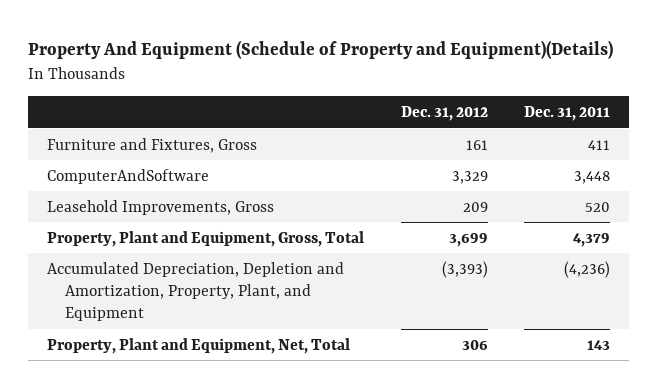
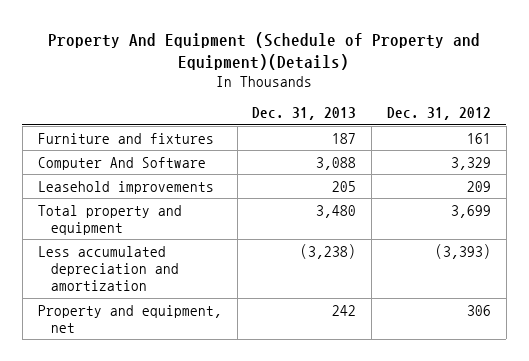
- | Dec. 31, 2012 | Dec. 31, 2011
+ | Dec. 31, 2013 | Dec. 31, 2012
- Furniture and Fixtures, Gross | 161 | 411
- ComputerAndSoftware | 3,329 | 3,448
- Leasehold Improvements, Gross | 209 | 520
- Property, Plant and Equipment, Gross, Total | 3,699 | 4,379
- Accumulated Depreciation, Depletion and Amortization, Property, Plant, and Equipment | (3,393) | (4,236)
- Property, Plant and Equipment, Net, Total | 306 | 143
+ Furniture and fixtures | 187 | 161
+ Computer And Software | 3,088 | 3,329
+ Leasehold improvements | 205 | 209
+ Total property and equipment | 3,480 | 3,699
+ Less accumulated depreciation and amortization | (3,238) | (3,393)
+ Property and equipment, net | 242 | 306

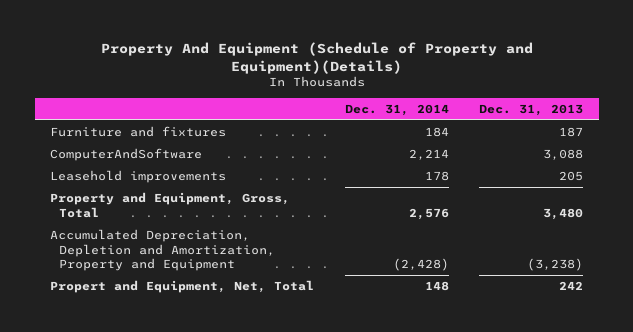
- | Dec. 31, 2013 | Dec. 31, 2012
+ | Dec. 31, 2014 | Dec. 31, 2013
- Computer And Software | 3,088 | 3,329
+ ComputerAndSoftware | 2,214 | 3,088
- Total property and equipment | 3,480 | 3,699
- Less accumulated depreciation and amortization | (3,238) | (3,393)
- Property and equipment, net | 242 | 306
+ Property and Equipment, Gross, Total | 2,576 | 3,480
+ Accumulated Depreciation, Depletion and Amortization, Property and Equipment | (2,428) | (3,238)
+ Propert and Equipment, Net, Total | 148 | 242

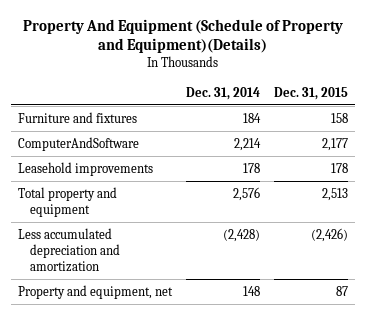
- | Dec. 31, 2014 | Dec. 31, 2013
+ | Dec. 31, 2014 | Dec. 31, 2015
- Property and Equipment, Gross, Total | 2,576 | 3,480
- Accumulated Depreciation, Depletion and Amortization, Property and Equipment | (2,428) | (3,238)
- Propert and Equipment, Net, Total | 148 | 242
+ Total property and equipment | 2,576 | 2,513
+ Less accumulated depreciation and amortization | (2,428) | (2,426)
+ Property and equipment, net | 148 | 87

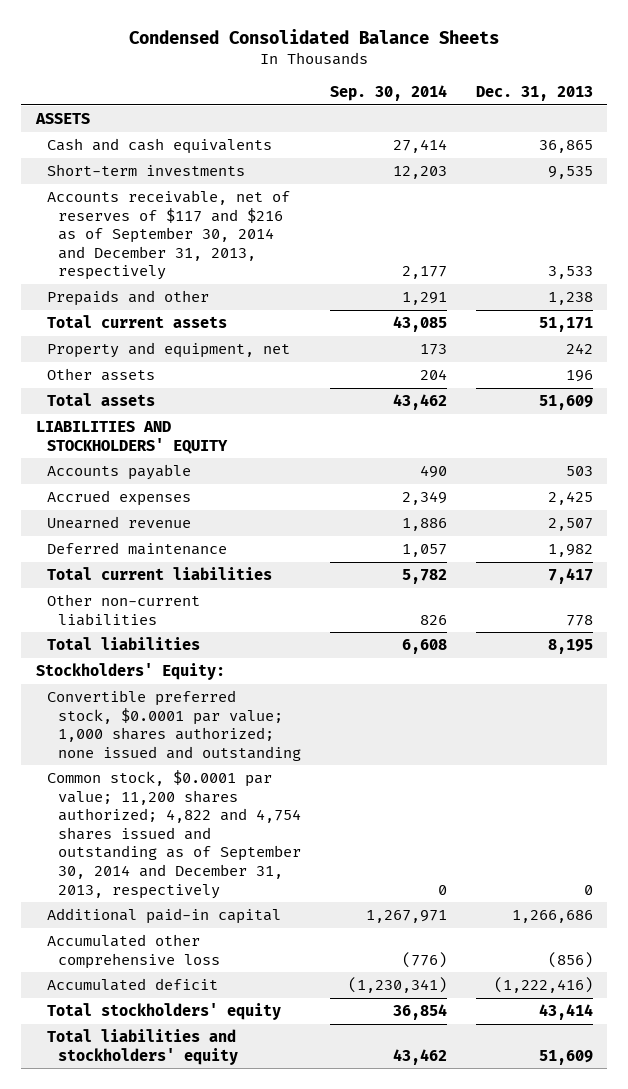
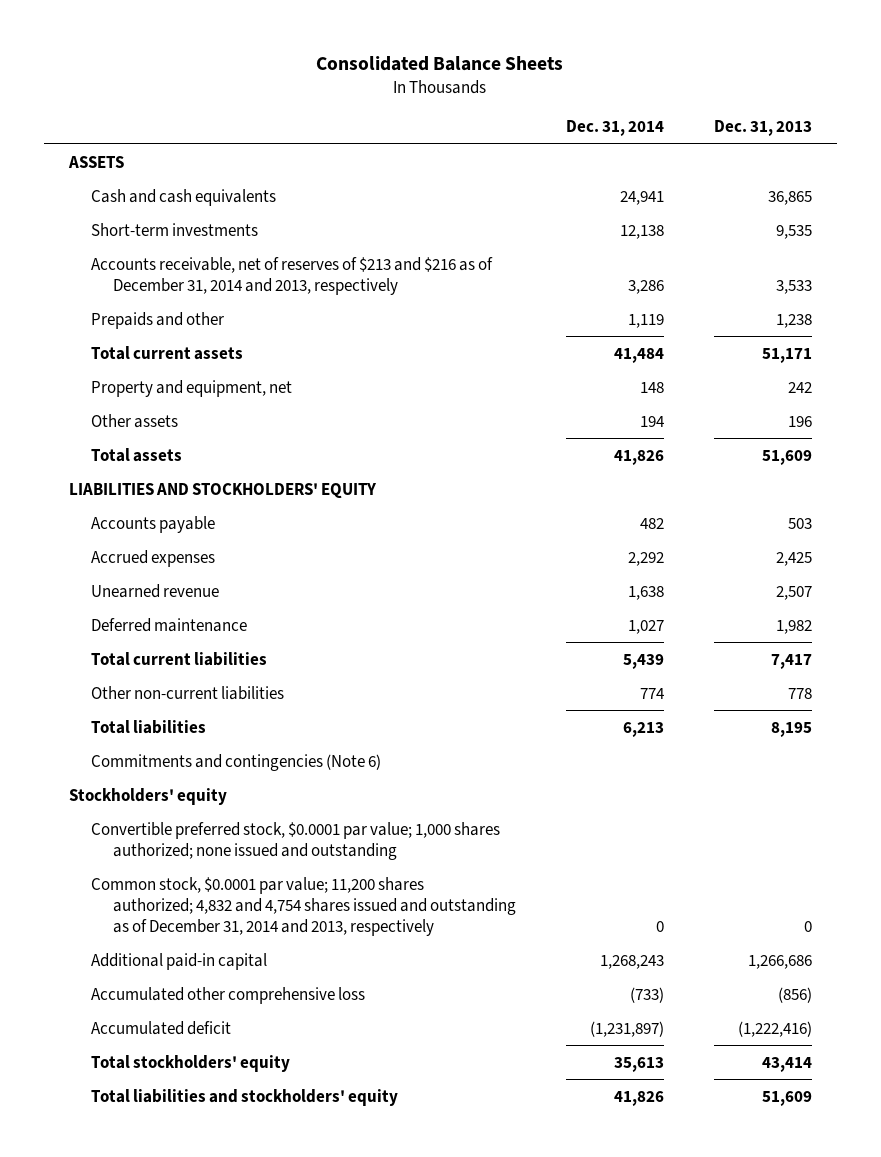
- Condensed Consolidated Balance Sheets
+ Consolidated Balance Sheets
- | Sep. 30, 2014 | Dec. 31, 2013
+ | Dec. 31, 2014 | Dec. 31, 2013
- Accounts receivable, net of reserves of $117 and $216 as of September 30, 2014 and December 31, 2013, respectively | 2,177 | 3,533
+ Accounts receivable, net of reserves of $213 and $216 as of December 31, 2014 and 2013, respectively | 3,286 | 3,533
- Stockholders' Equity:
+ Commitments and contingencies (Note 6)
+ Stockholders' equity
- Common stock, $0.0001 par value; 11,200 shares authorized; 4,822 and 4,754 shares issued and outstanding as of September 30, 2014 and December 31, 2013, respectively | 0 | 0
+ Common stock, $0.0001 par value; 11,200 shares authorized; 4,832 and 4,754 shares issued and outstanding as of December 31, 2014 and 2013, respectively | 0 | 0

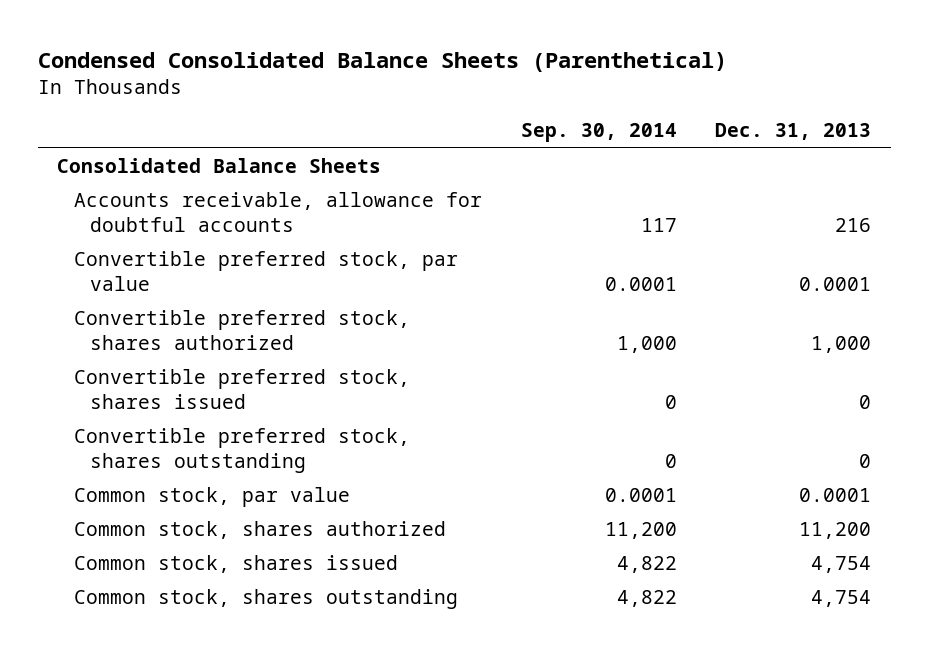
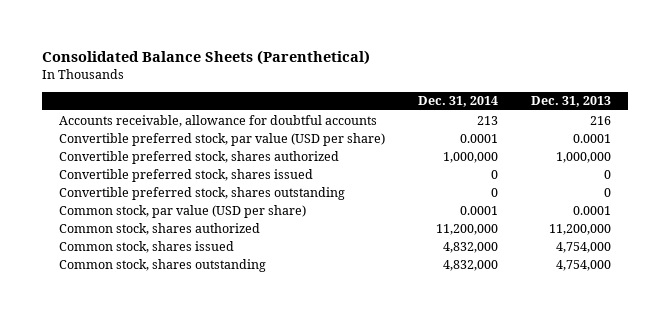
- Condensed Consolidated Balance Sheets (Parenthetical)
+ Consolidated Balance Sheets (Parenthetical)
- | Sep. 30, 2014 | Dec. 31, 2013
+ | Dec. 31, 2014 | Dec. 31, 2013
- Consolidated Balance Sheets
- Convertible preferred stock, par value | 0.0001 | 0.0001
- Convertible preferred stock, shares authorized | 1,000 | 1,000
+ Convertible preferred stock, par value (USD per share) | 0.0001 | 0.0001
+ Convertible preferred stock, shares authorized | 1,000,000 | 1,000,000
- Common stock, par value | 0.0001 | 0.0001
- Common stock, shares authorized | 11,200 | 11,200
- Common stock, shares issued | 4,822 | 4,754
- Common stock, shares outstanding | 4,822 | 4,754
+ Common stock, par value (USD per share) | 0.0001 | 0.0001
+ Common stock, shares authorized | 11,200,000 | 11,200,000
+ Common stock, shares issued | 4,832,000 | 4,754,000
+ Common stock, shares outstanding | 4,832,000 | 4,754,000

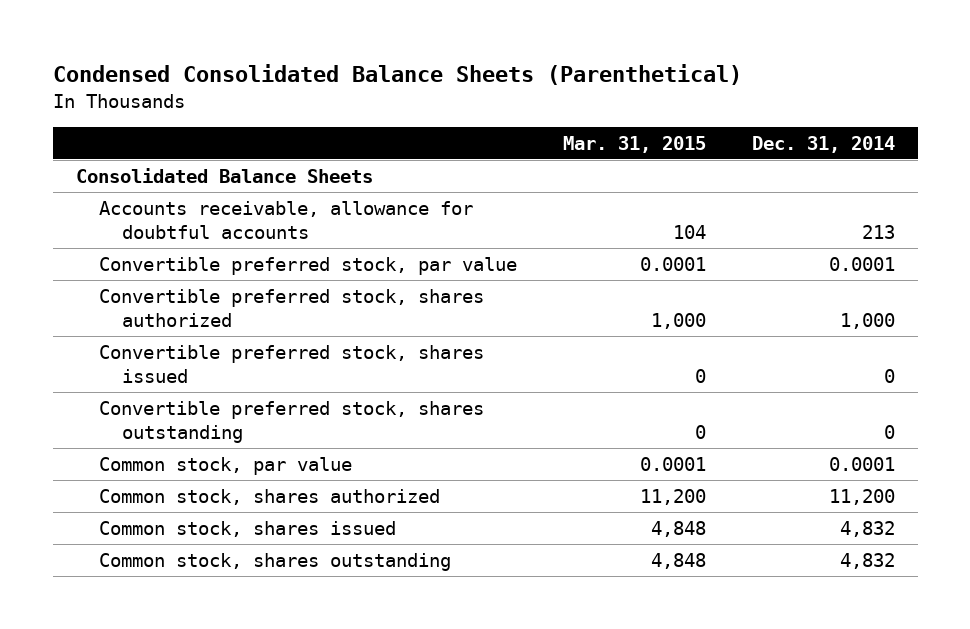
- Consolidated Balance Sheets (Parenthetical)
+ Condensed Consolidated Balance Sheets (Parenthetical)
- | Dec. 31, 2014 | Dec. 31, 2013
+ | Mar. 31, 2015 | Dec. 31, 2014
+ Consolidated Balance Sheets
- Convertible preferred stock, par value (USD per share) | 0.0001 | 0.0001
- Convertible preferred stock, shares authorized | 1,000,000 | 1,000,000
+ Convertible preferred stock, par value | 0.0001 | 0.0001
+ Convertible preferred stock, shares authorized | 1,000 | 1,000
- Common stock, par value (USD per share) | 0.0001 | 0.0001
- Common stock, shares authorized | 11,200,000 | 11,200,000
- Common stock, shares issued | 4,832,000 | 4,754,000
- Common stock, shares outstanding | 4,832,000 | 4,754,000
+ Common stock, par value | 0.0001 | 0.0001
+ Common stock, shares authorized | 11,200 | 11,200
+ Common stock, shares issued | 4,848 | 4,832
+ Common stock, shares outstanding | 4,848 | 4,832

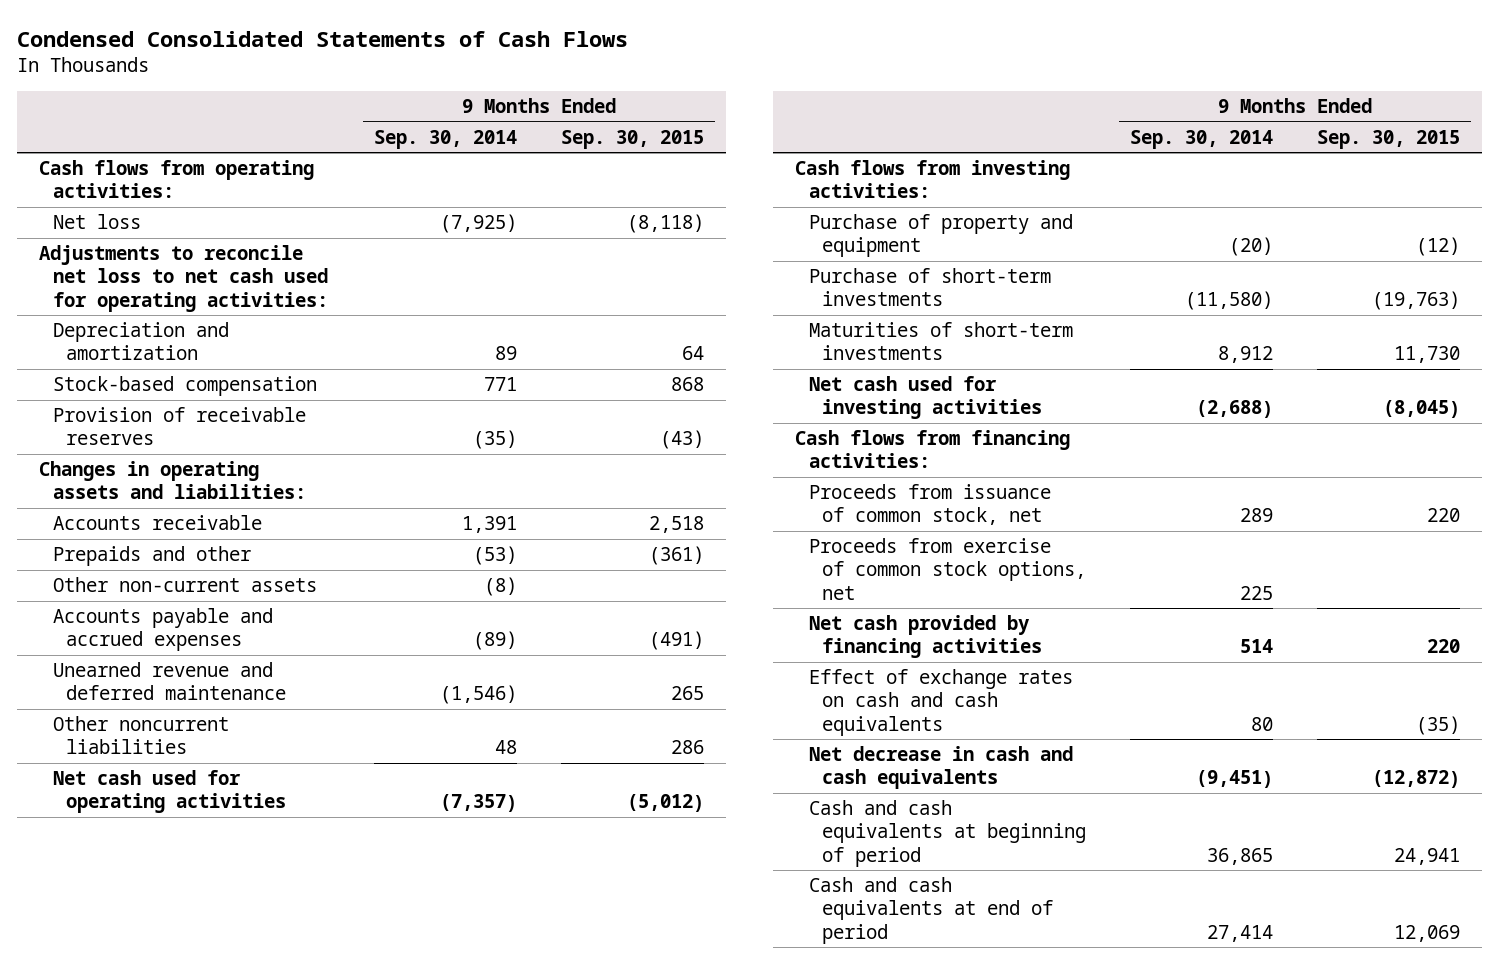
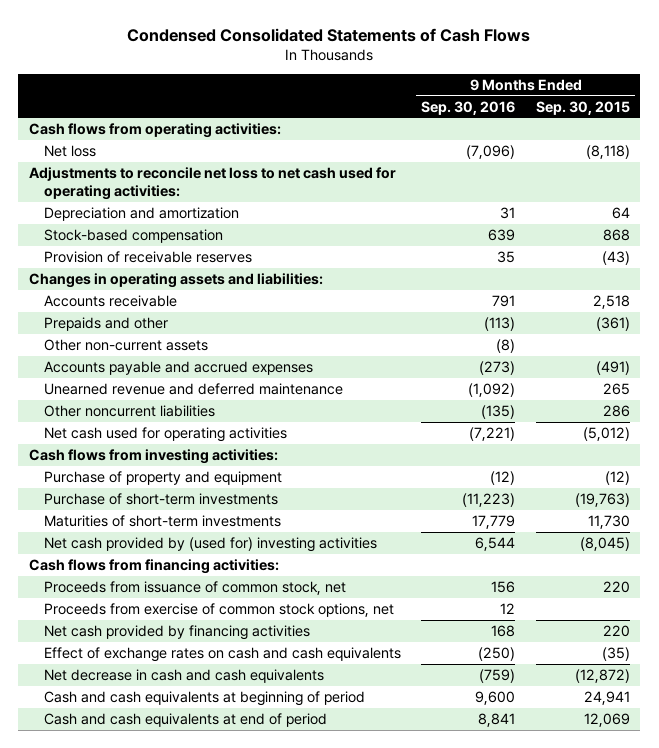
- | 9 Months Ended Sep. 30, 2014 | 9 Months Ended Sep. 30, 2015
+ | 9 Months Ended Sep. 30, 2016 | 9 Months Ended Sep. 30, 2015
- Net cash used for investing activities | (2,688) | (8,045)
+ Net cash provided by (used for) investing activities | 6,544 | (8,045)

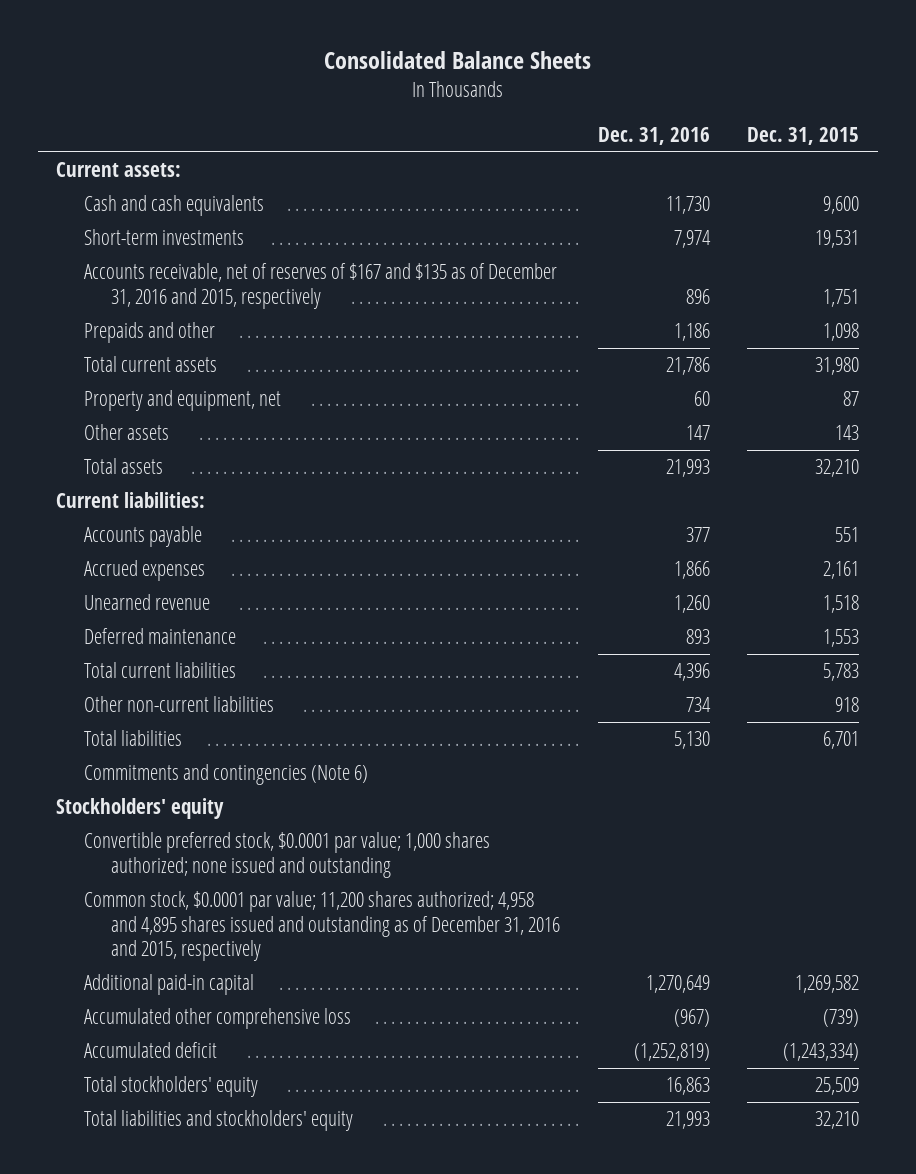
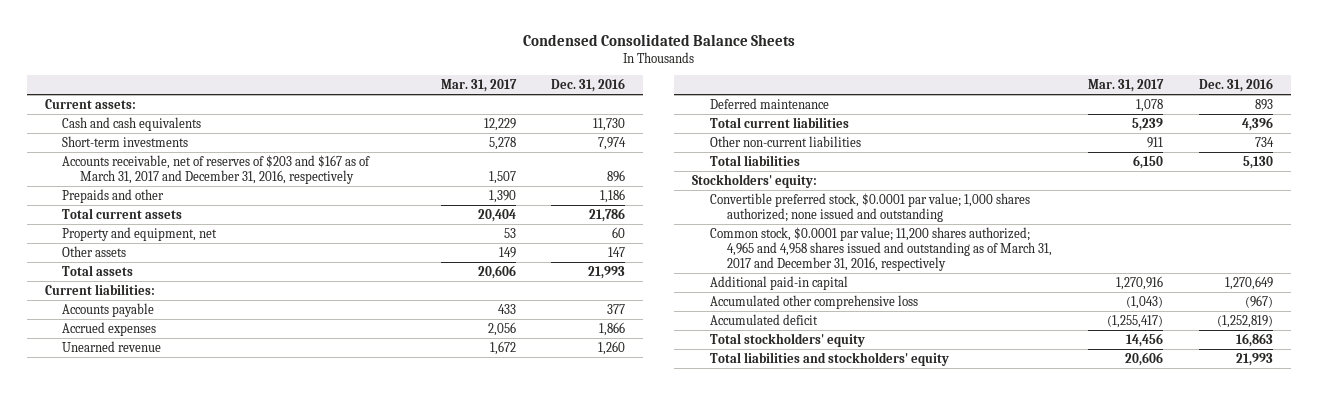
- Consolidated Balance Sheets
+ Condensed Consolidated Balance Sheets
- | Dec. 31, 2016 | Dec. 31, 2015
+ | Mar. 31, 2017 | Dec. 31, 2016
- Accounts receivable, net of reserves of $167 and $135 as of December 31, 2016 and 2015, respectively | 896 | 1,751
+ Accounts receivable, net of reserves of $203 and $167 as of March 31, 2017 and December 31, 2016, respectively | 1,507 | 896
- Commitments and contingencies (Note 6)
- Stockholders' equity
+ Stockholders' equity:
- Common stock, $0.0001 par value; 11,200 shares authorized; 4,958 and 4,895 shares issued and outstanding as of December 31, 2016 and 2015, respectively
+ Common stock, $0.0001 par value; 11,200 shares authorized; 4,965 and 4,958 shares issued and outstanding as of March 31, 2017 and December 31, 2016, respectively

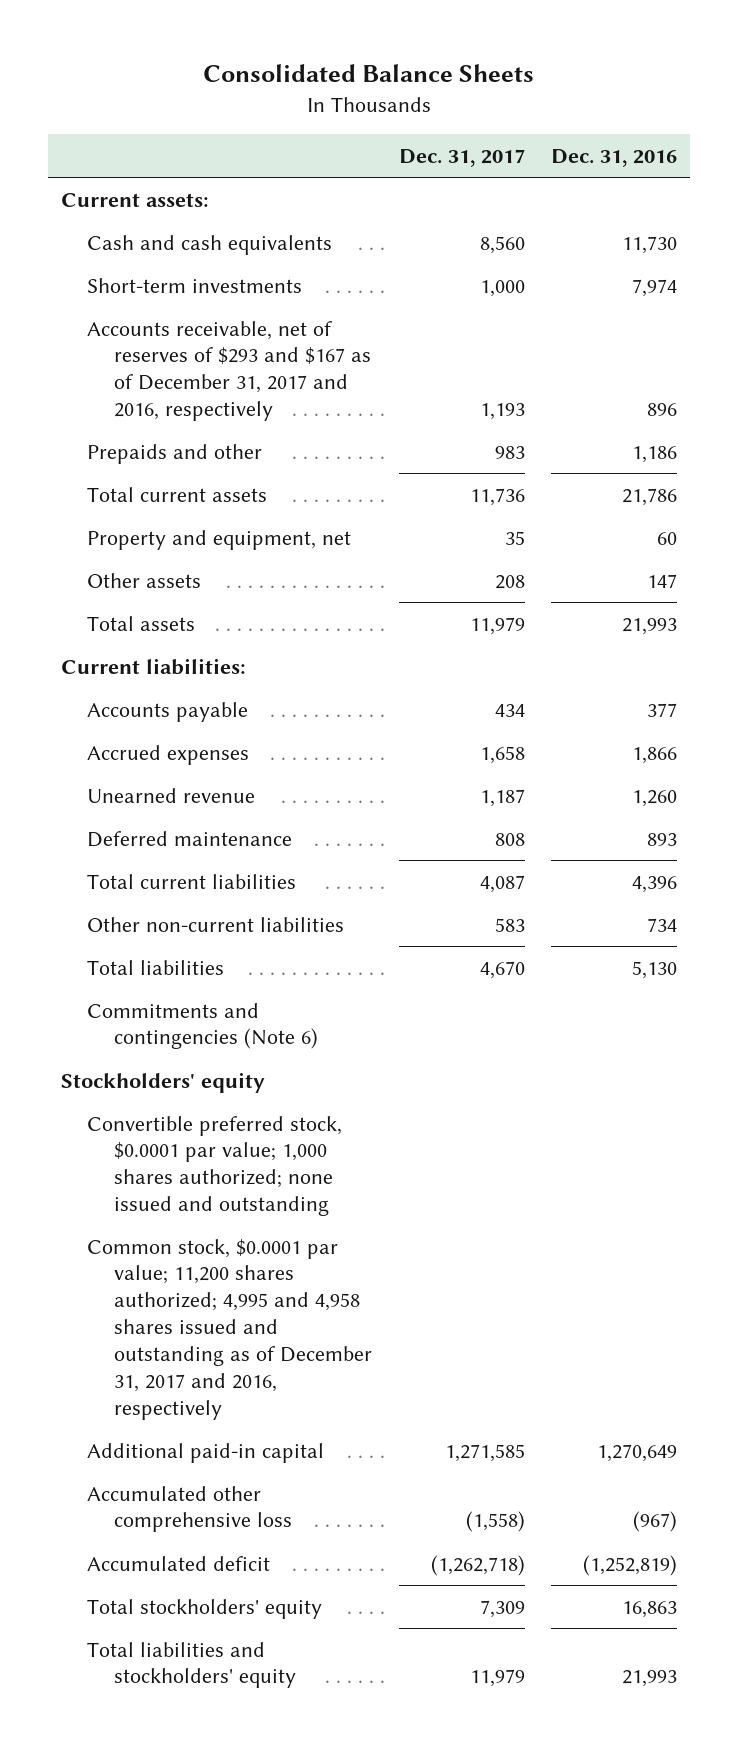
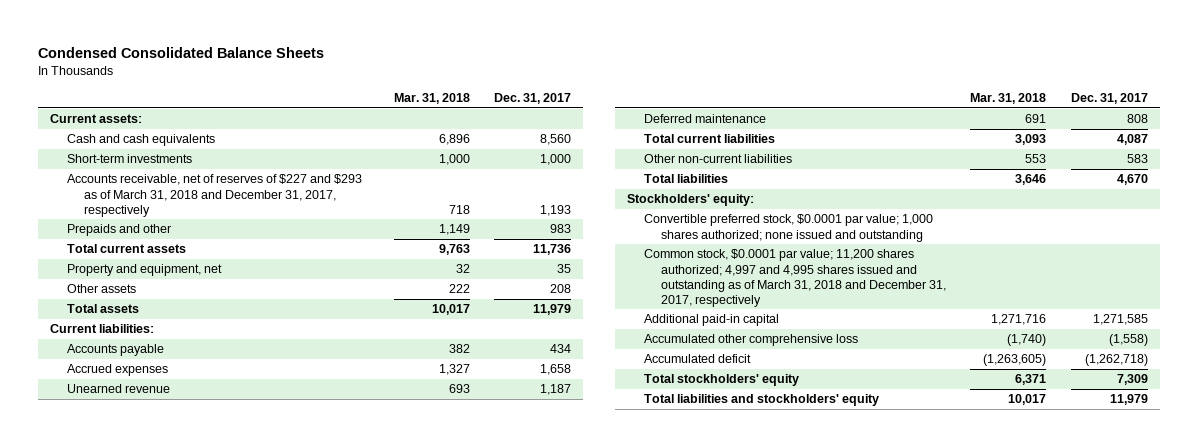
- Consolidated Balance Sheets
+ Condensed Consolidated Balance Sheets
- | Dec. 31, 2017 | Dec. 31, 2016
+ | Mar. 31, 2018 | Dec. 31, 2017
- Accounts receivable, net of reserves of $293 and $167 as of December 31, 2017 and 2016, respectively | 1,193 | 896
+ Accounts receivable, net of reserves of $227 and $293 as of March 31, 2018 and December 31, 2017, respectively | 718 | 1,193
- Commitments and contingencies (Note 6)
- Stockholders' equity
+ Stockholders' equity:
- Common stock, $0.0001 par value; 11,200 shares authorized; 4,995 and 4,958 shares issued and outstanding as of December 31, 2017 and 2016, respectively
+ Common stock, $0.0001 par value; 11,200 shares authorized; 4,997 and 4,995 shares issued and outstanding as of March 31, 2018 and December 31, 2017, respectively

